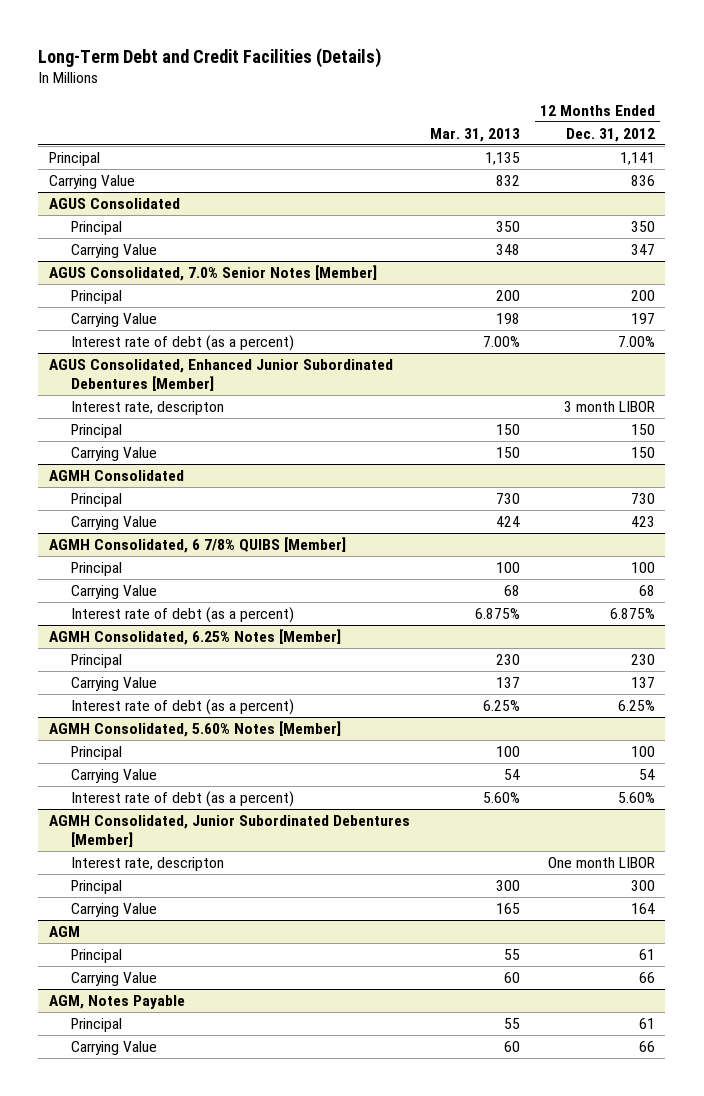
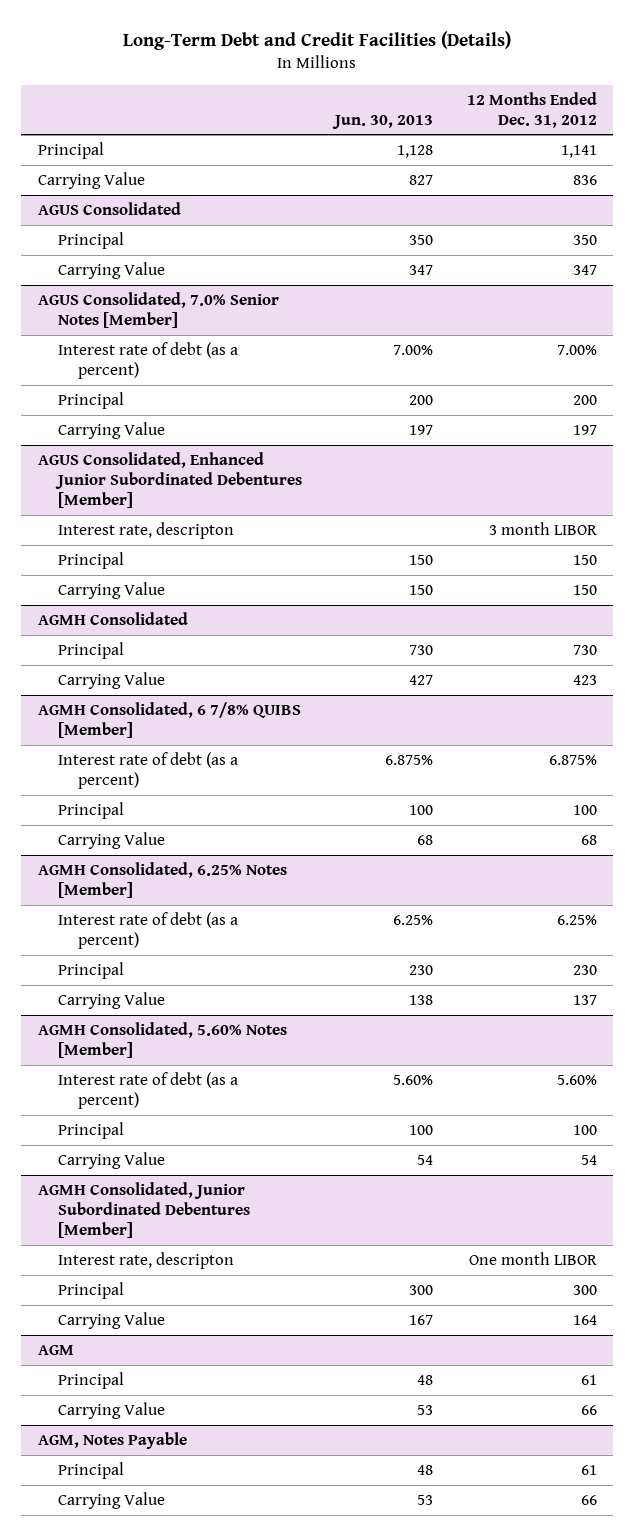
- | Mar. 31, 2013 | 12 Months Ended Dec. 31, 2012
+ | Jun. 30, 2013 | 12 Months Ended Dec. 31, 2012
@ AGUS Consolidated, 7.0% Senior Notes [Member]
moved up: Interest rate of debt (as a percent) | 7.00% | 7.00%
@ AGMH Consolidated, 6 7/8% QUIBS [Member]
moved up: Interest rate of debt (as a percent) | 6.875% | 6.875%
@ AGMH Consolidated, 6.25% Notes [Member]
moved up: Interest rate of debt (as a percent) | 6.25% | 6.25%
@ AGMH Consolidated, 5.60% Notes [Member]
moved up: Interest rate of debt (as a percent) | 5.60% | 5.60%

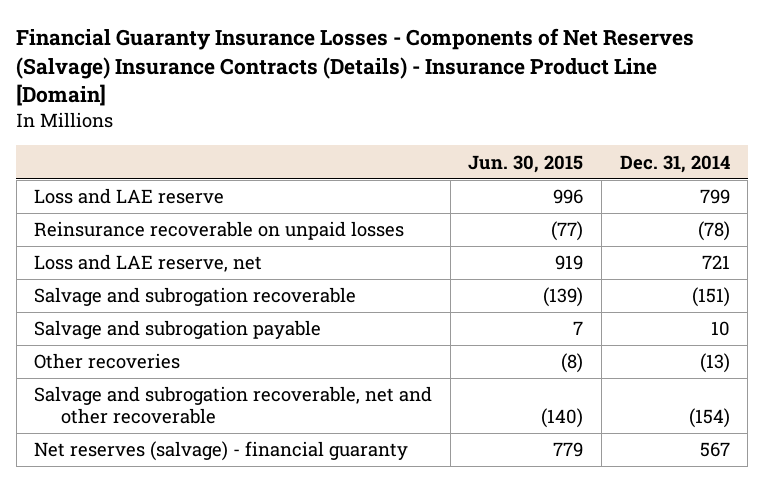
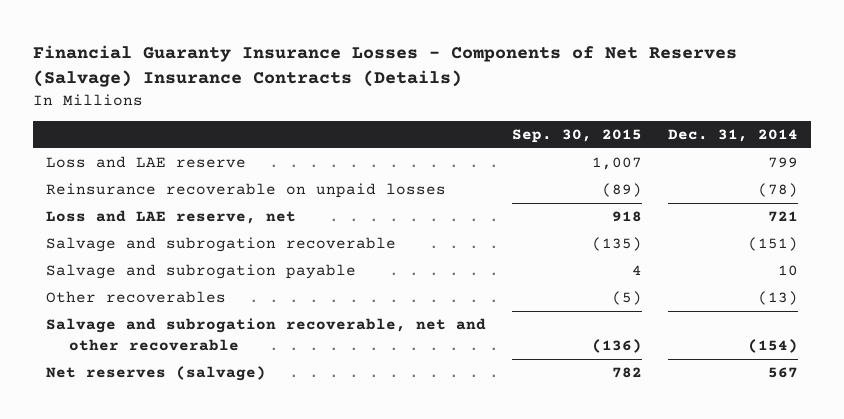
- Financial Guaranty Insurance Losses - Components of Net Reserves (Salvage) Insurance Contracts (Details) - Insurance Product Line [Domain]
+ Financial Guaranty Insurance Losses - Components of Net Reserves (Salvage) Insurance Contracts (Details)
- | Jun. 30, 2015 | Dec. 31, 2014
+ | Sep. 30, 2015 | Dec. 31, 2014
- Other recoveries | (8) | (13)
+ Other recoverables | (5) | (13)
- Net reserves (salvage) - financial guaranty | 779 | 567
+ Net reserves (salvage) | 782 | 567

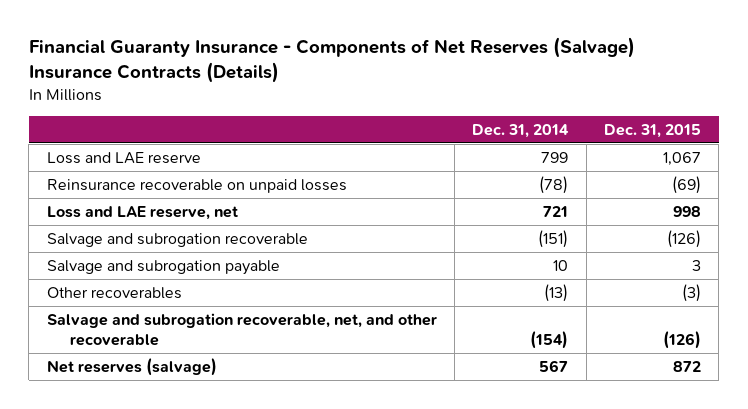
- Financial Guaranty Insurance Losses - Components of Net Reserves (Salvage) Insurance Contracts (Details)
+ Financial Guaranty Insurance - Components of Net Reserves (Salvage) Insurance Contracts (Details)
- | Sep. 30, 2015 | Dec. 31, 2014
+ | Dec. 31, 2014 | Dec. 31, 2015
- Salvage and subrogation recoverable, net and other recoverable | (136) | (154)
+ Salvage and subrogation recoverable, net, and other recoverable | (154) | (126)

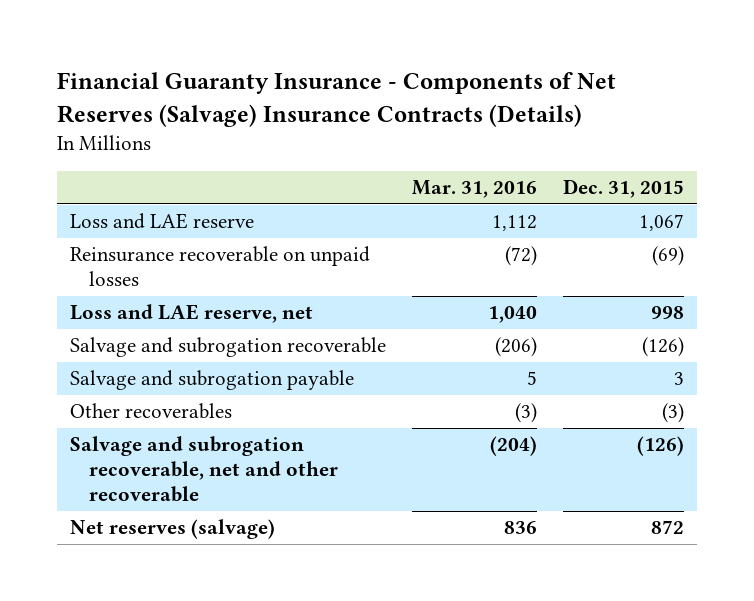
- | Dec. 31, 2014 | Dec. 31, 2015
+ | Mar. 31, 2016 | Dec. 31, 2015
- Salvage and subrogation recoverable, net, and other recoverable | (154) | (126)
+ Salvage and subrogation recoverable, net and other recoverable | (204) | (126)

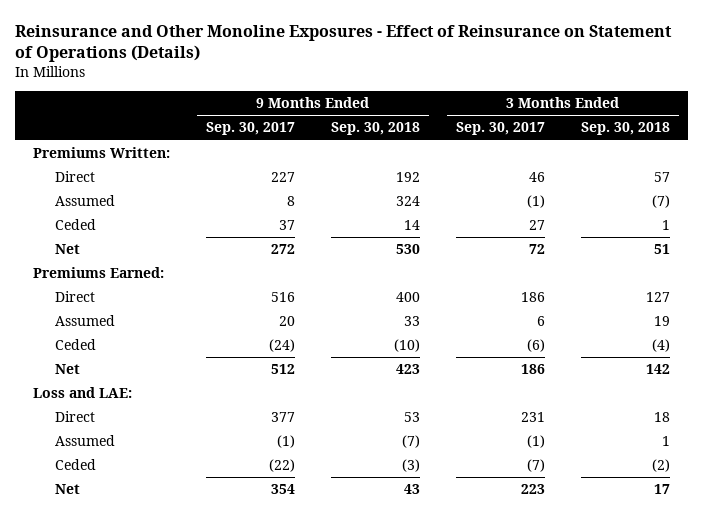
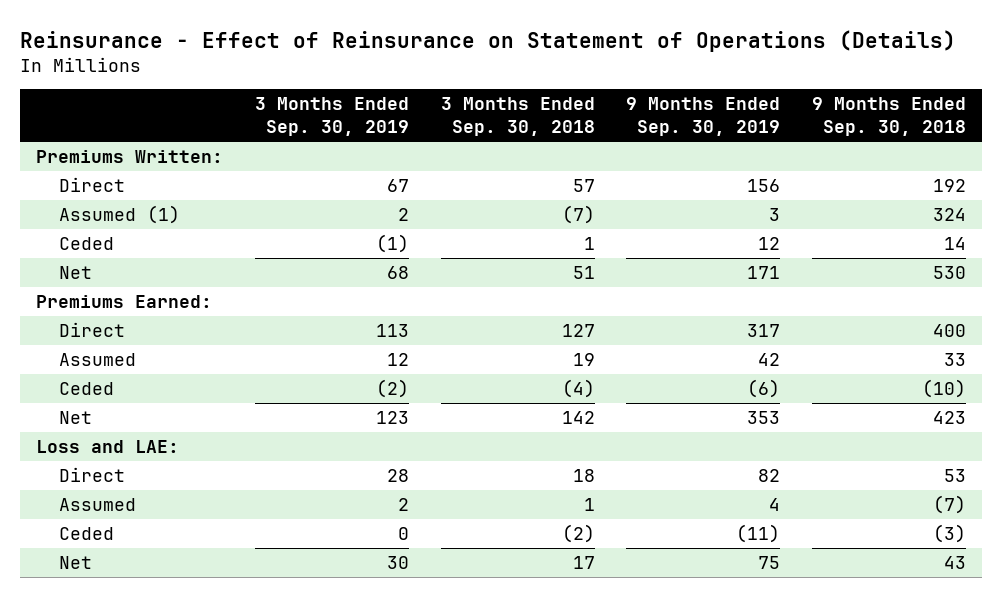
- Reinsurance and Other Monoline Exposures - Effect of Reinsurance on Statement of Operations (Details)
+ Reinsurance - Effect of Reinsurance on Statement of Operations (Details)
- | 9 Months Ended Sep. 30, 2017 | 9 Months Ended Sep. 30, 2018 | 3 Months Ended Sep. 30, 2017 | 3 Months Ended Sep. 30, 2018
+ | 3 Months Ended Sep. 30, 2019 | 3 Months Ended Sep. 30, 2018 | 9 Months Ended Sep. 30, 2019 | 9 Months Ended Sep. 30, 2018
- Assumed | 8 | 324 | (1) | (7)
+ Assumed (1) | 2 | (7) | 3 | 324

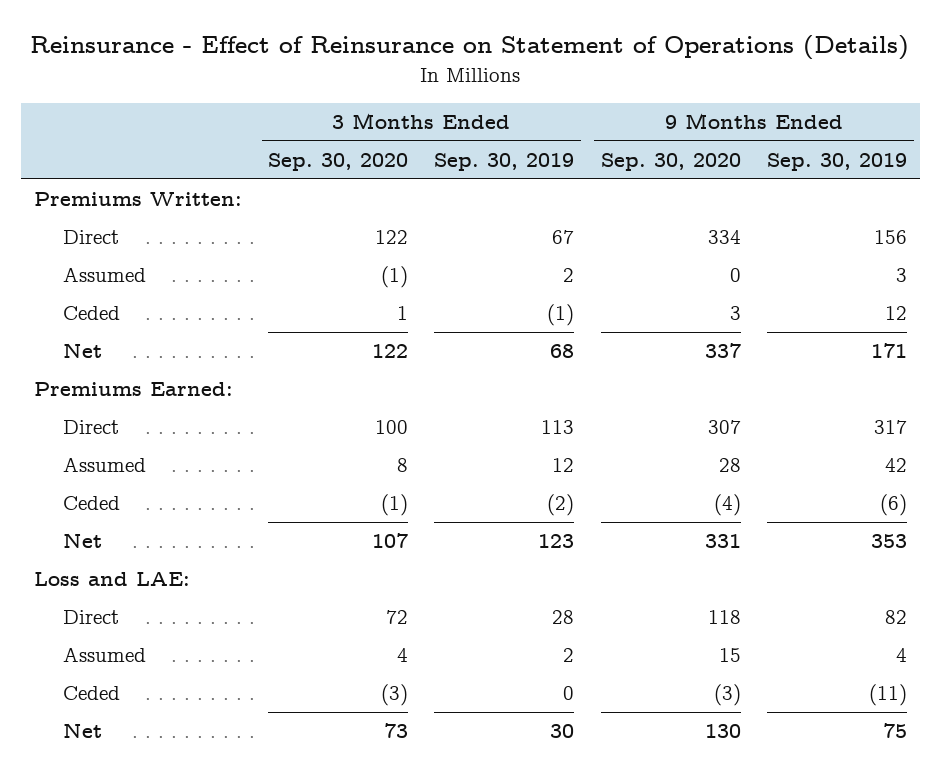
- | 3 Months Ended Sep. 30, 2019 | 3 Months Ended Sep. 30, 2018 | 9 Months Ended Sep. 30, 2019 | 9 Months Ended Sep. 30, 2018
+ | 3 Months Ended Sep. 30, 2020 | 3 Months Ended Sep. 30, 2019 | 9 Months Ended Sep. 30, 2020 | 9 Months Ended Sep. 30, 2019
- Assumed (1) | 2 | (7) | 3 | 324
+ Assumed | (1) | 2 | 0 | 3

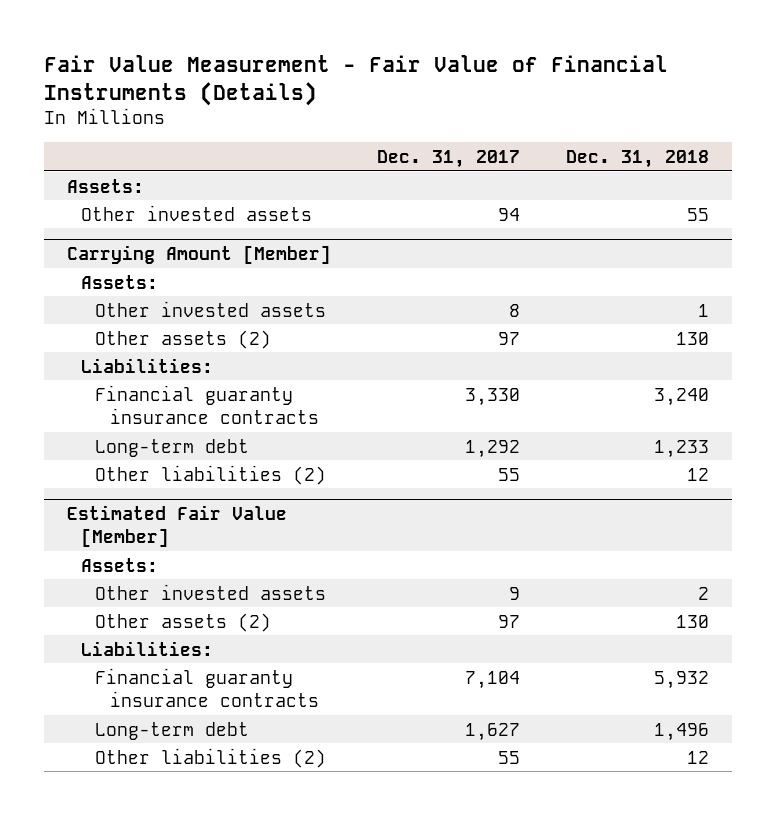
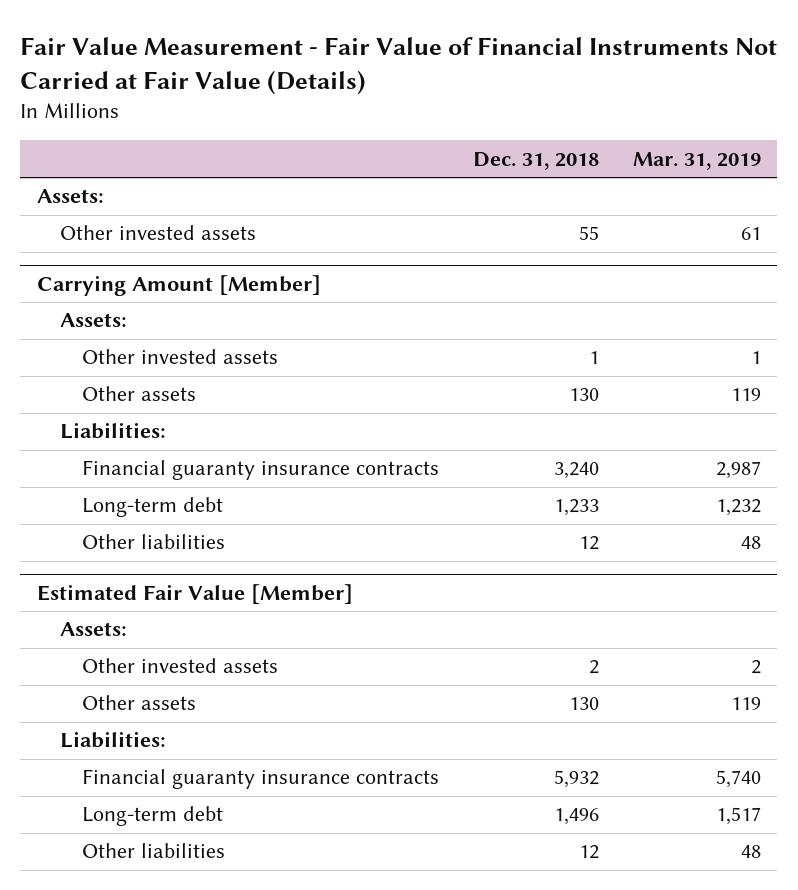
- Fair Value Measurement - Fair Value of Financial Instruments (Details)
+ Fair Value Measurement - Fair Value of Financial Instruments Not Carried at Fair Value (Details)
- | Dec. 31, 2017 | Dec. 31, 2018
+ | Dec. 31, 2018 | Mar. 31, 2019
@ Carrying Amount [Member]
- Other assets (2) | 97 | 130
+ Other assets | 130 | 119
- Other liabilities (2) | 55 | 12
+ Other liabilities | 12 | 48
@ Estimated Fair Value [Member]
- Other assets (2) | 97 | 130
+ Other assets | 130 | 119
- Other liabilities (2) | 55 | 12
+ Other liabilities | 12 | 48

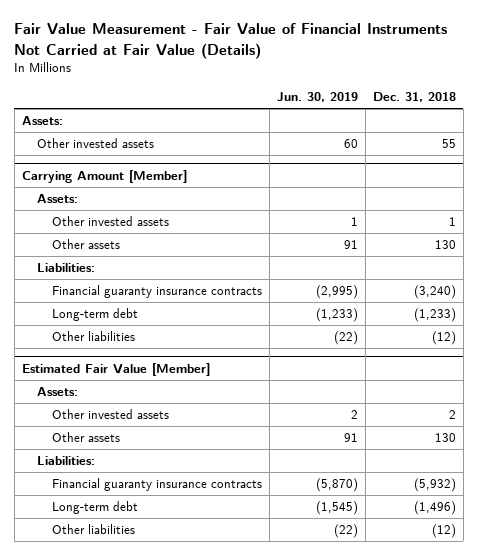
- | Dec. 31, 2018 | Mar. 31, 2019
+ | Jun. 30, 2019 | Dec. 31, 2018
@ Carrying Amount [Member]
- Financial guaranty insurance contracts | 3,240 | 2,987
- Long-term debt | 1,233 | 1,232
- Other liabilities | 12 | 48
+ Financial guaranty insurance contracts | (2,995) | (3,240)
+ Long-term debt | (1,233) | (1,233)
+ Other liabilities | (22) | (12)
@ Estimated Fair Value [Member]
- Financial guaranty insurance contracts | 5,932 | 5,740
- Long-term debt | 1,496 | 1,517
- Other liabilities | 12 | 48
+ Financial guaranty insurance contracts | (5,870) | (5,932)
+ Long-term debt | (1,545) | (1,496)
+ Other liabilities | (22) | (12)

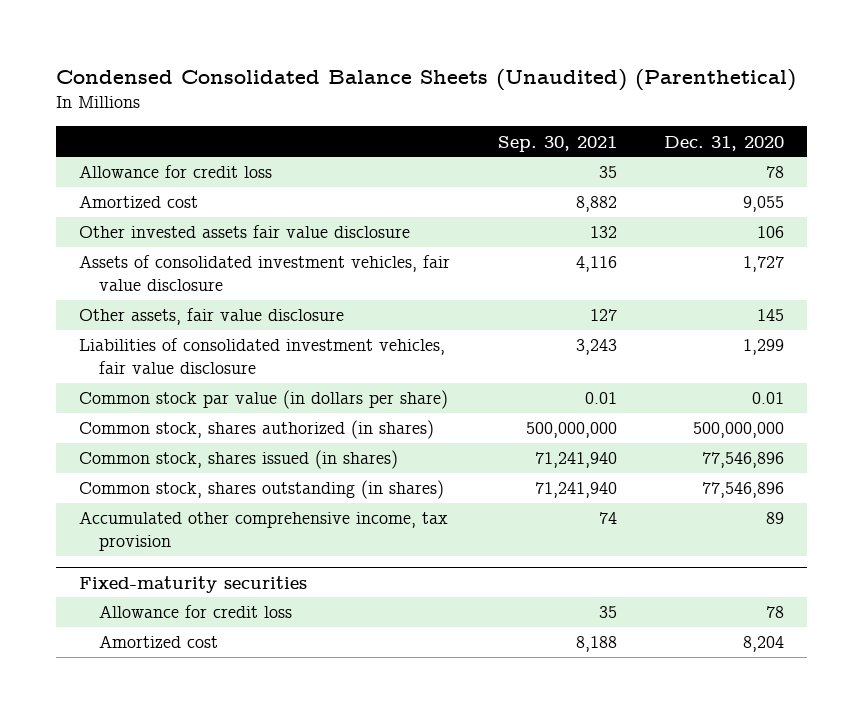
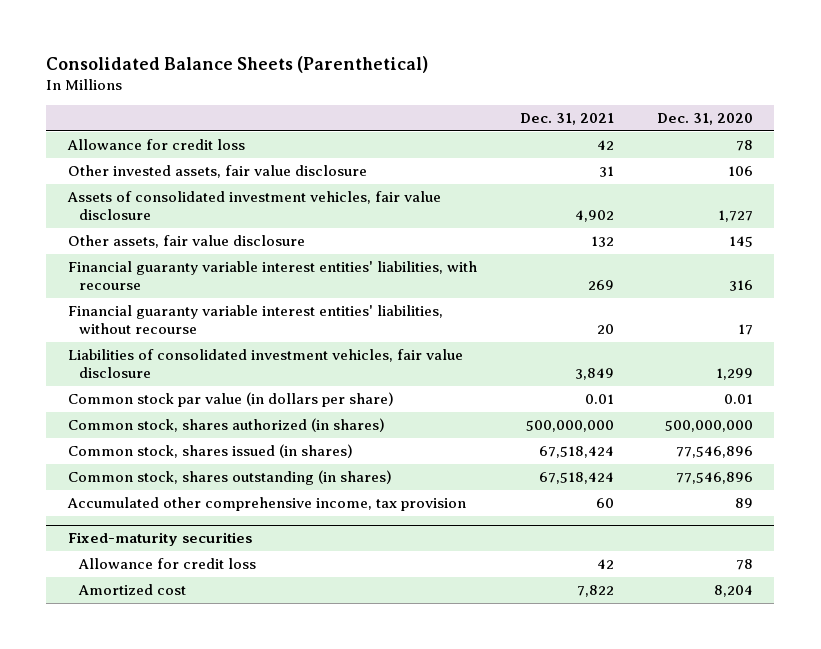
- Condensed Consolidated Balance Sheets (Unaudited) (Parenthetical)
+ Consolidated Balance Sheets (Parenthetical)
- | Sep. 30, 2021 | Dec. 31, 2020
+ | Dec. 31, 2021 | Dec. 31, 2020
- Amortized cost | 8,882 | 9,055
- Other invested assets fair value disclosure | 132 | 106
+ Other invested assets, fair value disclosure | 31 | 106
+ Financial guaranty variable interest entities' liabilities, with recourse | 269 | 316
+ Financial guaranty variable interest entities' liabilities, without recourse | 20 | 17

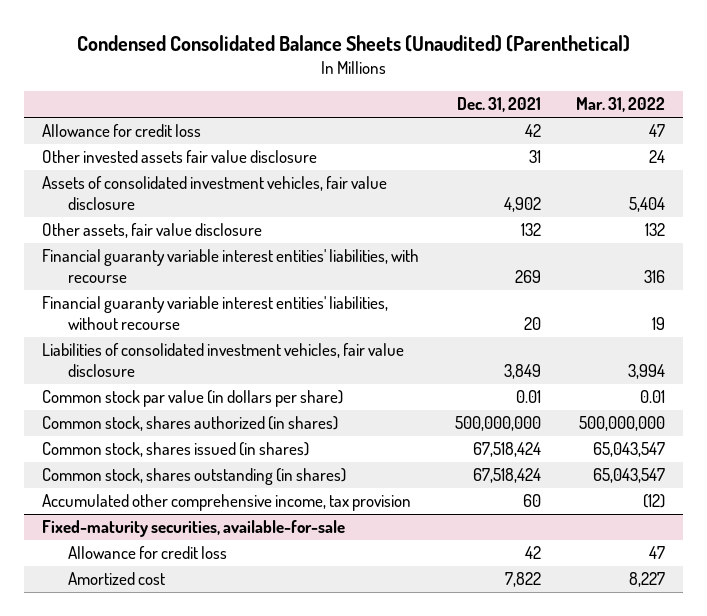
- Consolidated Balance Sheets (Parenthetical)
+ Condensed Consolidated Balance Sheets (Unaudited) (Parenthetical)
- | Dec. 31, 2021 | Dec. 31, 2020
+ | Dec. 31, 2021 | Mar. 31, 2022
- Other invested assets, fair value disclosure | 31 | 106
+ Other invested assets fair value disclosure | 31 | 24
- Fixed-maturity securities
+ Fixed-maturity securities, available-for-sale

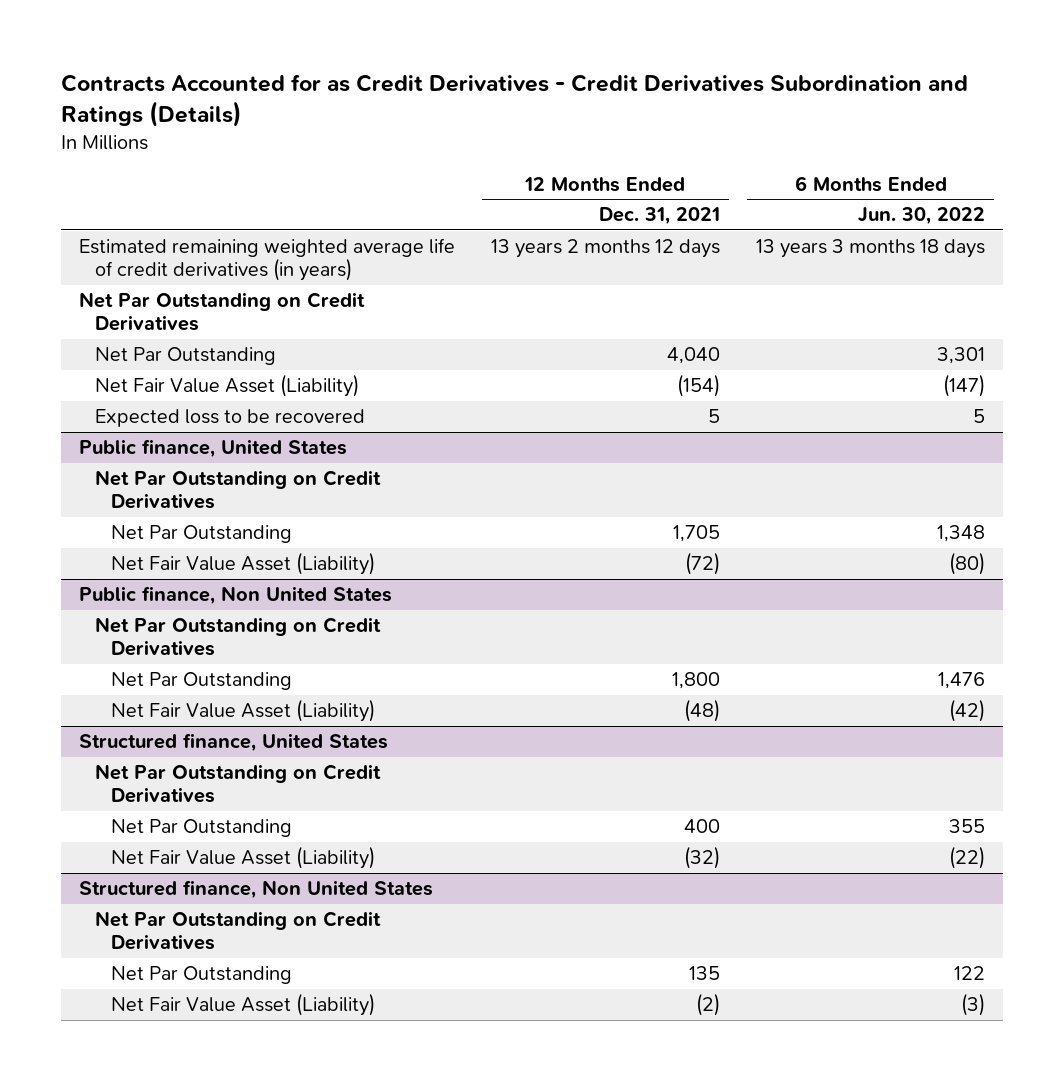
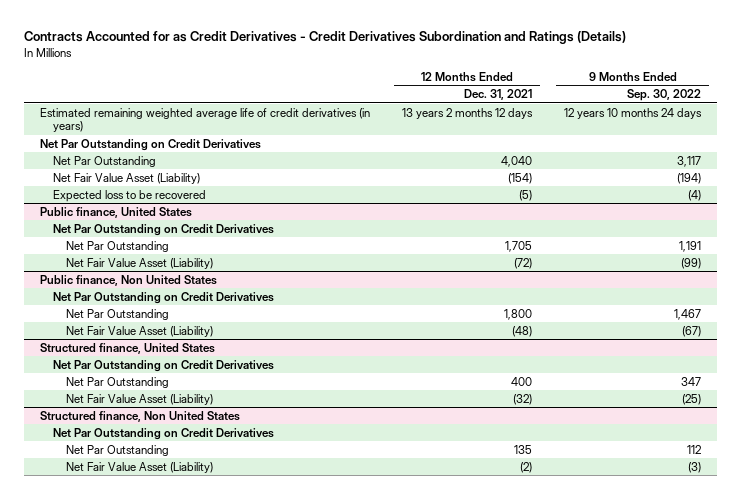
- | 12 Months Ended Dec. 31, 2021 | 6 Months Ended Jun. 30, 2022
+ | 12 Months Ended Dec. 31, 2021 | 9 Months Ended Sep. 30, 2022
- Expected loss to be recovered | 5 | 5
+ Expected loss to be recovered | (5) | (4)

